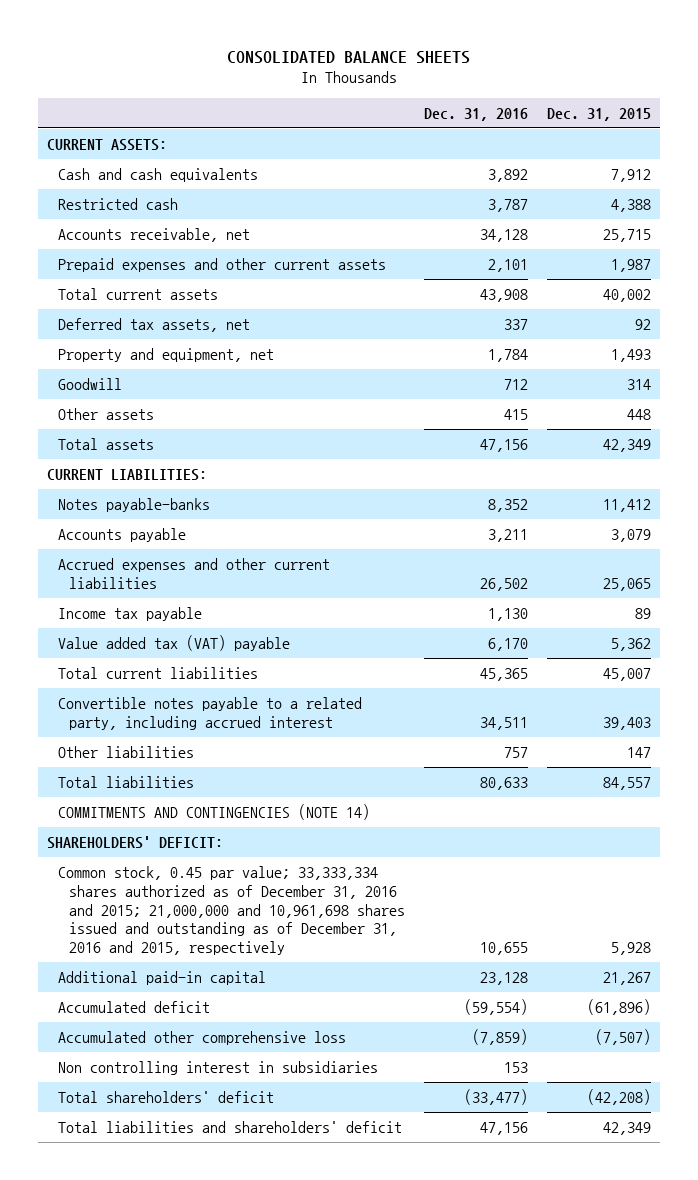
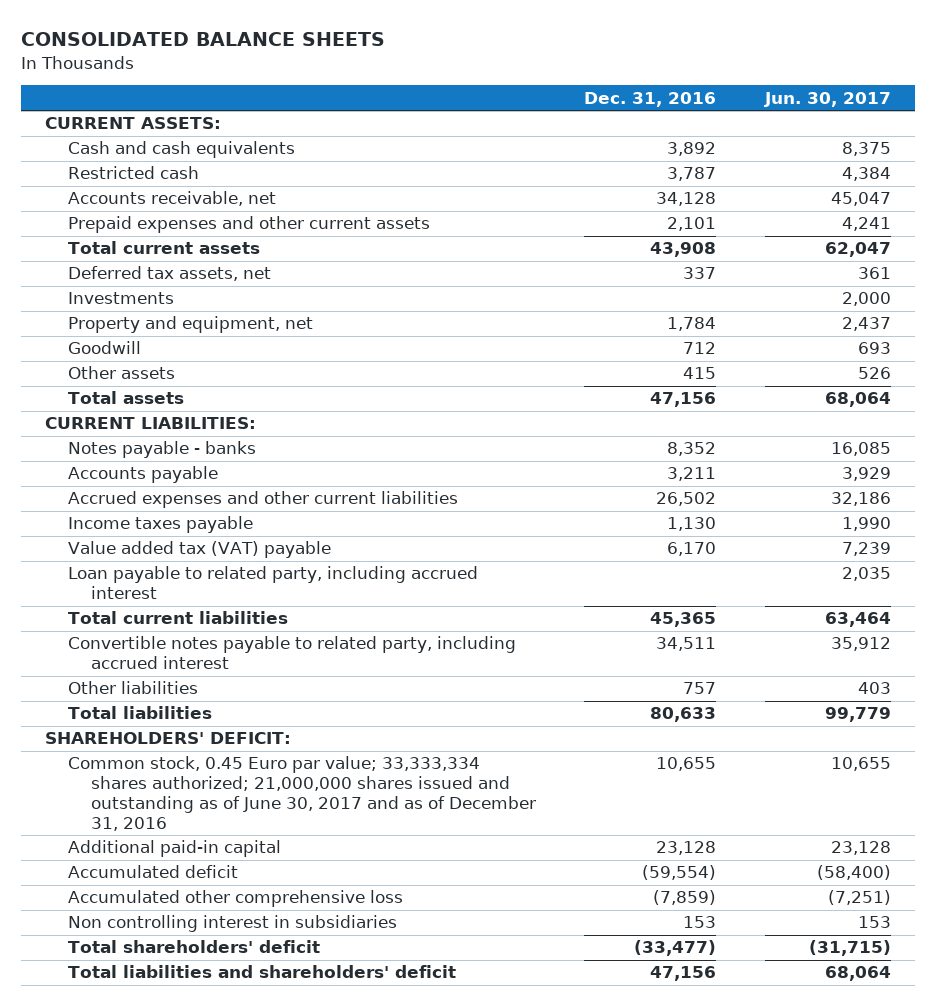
- | Dec. 31, 2016 | Dec. 31, 2015
+ | Dec. 31, 2016 | Jun. 30, 2017
+ Investments | | 2,000
- Notes payable-banks | 8,352 | 11,412
+ Notes payable - banks | 8,352 | 16,085
- Income tax payable | 1,130 | 89
+ Income taxes payable | 1,130 | 1,990
+ Loan payable to related party, including accrued interest | | 2,035
- Convertible notes payable to a related party, including accrued interest | 34,511 | 39,403
+ Convertible notes payable to related party, including accrued interest | 34,511 | 35,912
- COMMITMENTS AND CONTINGENCIES (NOTE 14)
- Common stock, 0.45 par value; 33,333,334 shares authorized as of December 31, 2016 and 2015; 21,000,000 and 10,961,698 shares issued and outstanding as of December 31, 2016 and 2015, respectively | 10,655 | 5,928
+ Common stock, 0.45 Euro par value; 33,333,334 shares authorized; 21,000,000 shares issued and outstanding as of June 30, 2017 and as of December 31, 2016 | 10,655 | 10,655

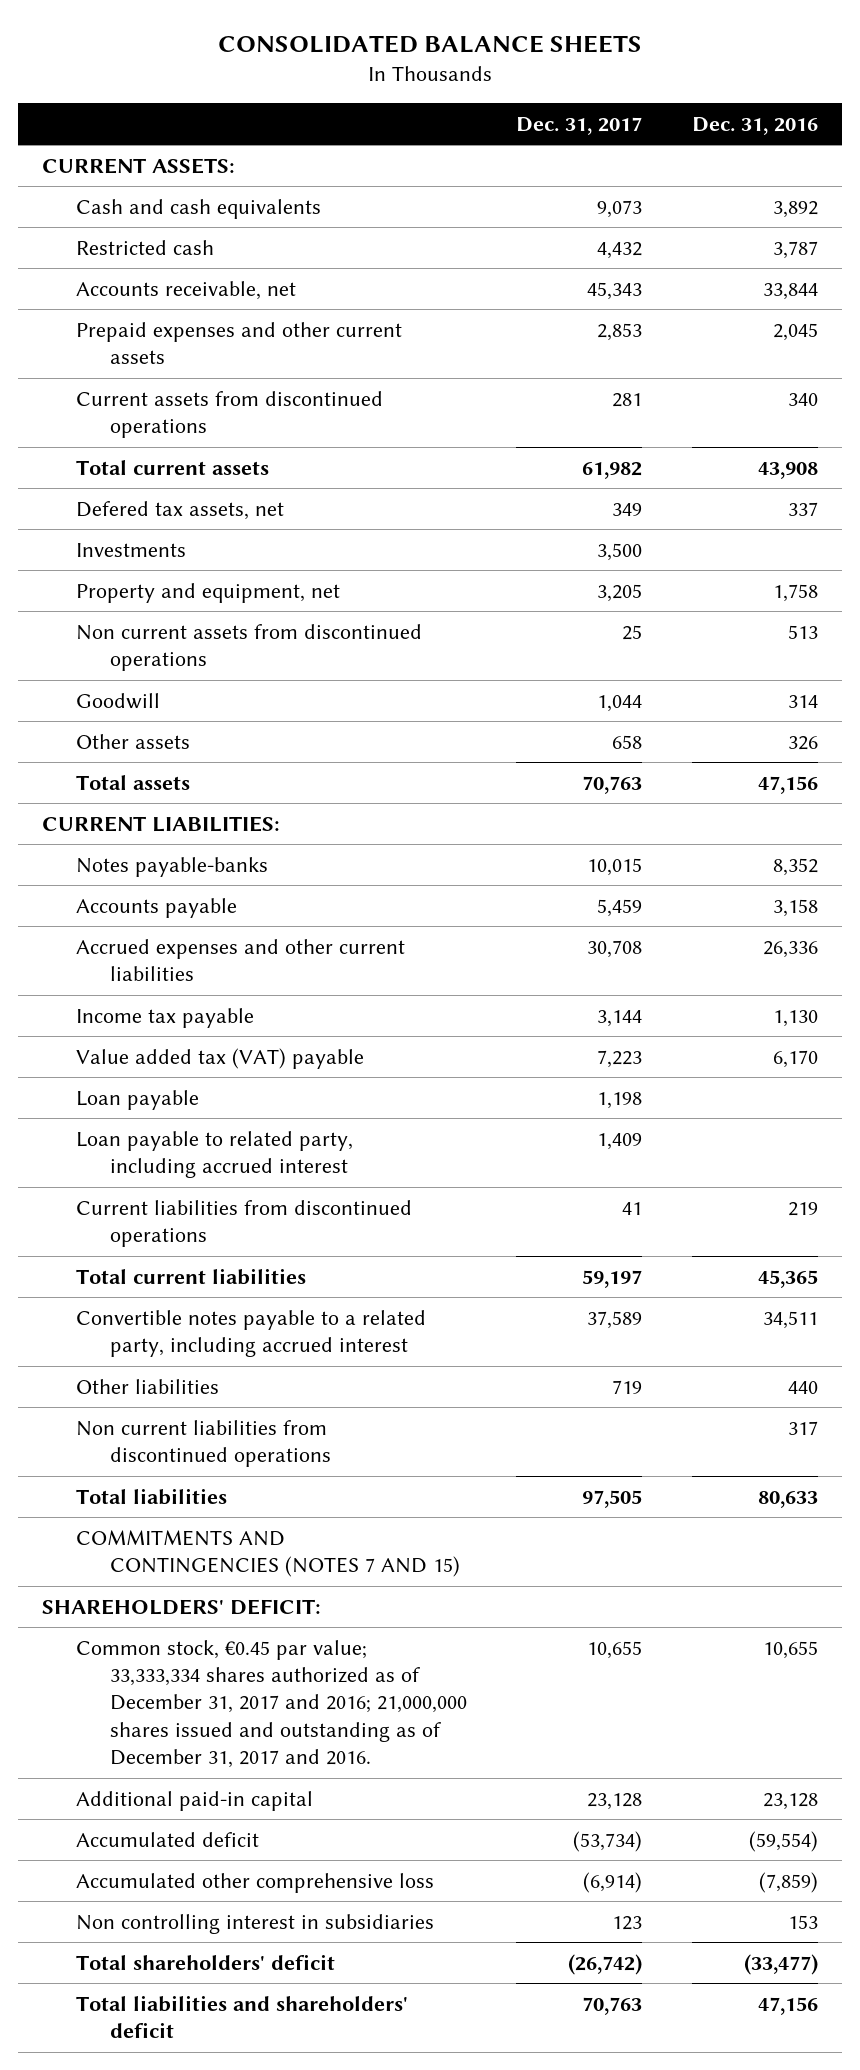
- | Dec. 31, 2016 | Jun. 30, 2017
+ | Dec. 31, 2017 | Dec. 31, 2016
- Accounts receivable, net | 34,128 | 45,047
- Prepaid expenses and other current assets | 2,101 | 4,241
+ Accounts receivable, net | 45,343 | 33,844
+ Prepaid expenses and other current assets | 2,853 | 2,045
+ Current assets from discontinued operations | 281 | 340
- Deferred tax assets, net | 337 | 361
+ Defered tax assets, net | 349 | 337
- Property and equipment, net | 1,784 | 2,437
- Goodwill | 712 | 693
- Other assets | 415 | 526
+ Property and equipment, net | 3,205 | 1,758
+ Non current assets from discontinued operations | 25 | 513
+ Goodwill | 1,044 | 314
+ Other assets | 658 | 326
- Notes payable - banks | 8,352 | 16,085
- Accounts payable | 3,211 | 3,929
- Accrued expenses and other current liabilities | 26,502 | 32,186
- Income taxes payable | 1,130 | 1,990
+ Notes payable-banks | 10,015 | 8,352
+ Accounts payable | 5,459 | 3,158
+ Accrued expenses and other current liabilities | 30,708 | 26,336
+ Income tax payable | 3,144 | 1,130
+ Loan payable | 1,198 |
+ Current liabilities from discontinued operations | 41 | 219
- Convertible notes payable to related party, including accrued interest | 34,511 | 35,912
- Other liabilities | 757 | 403
+ Convertible notes payable to a related party, including accrued interest | 37,589 | 34,511
+ Other liabilities | 719 | 440
+ Non current liabilities from discontinued operations | | 317
+ COMMITMENTS AND CONTINGENCIES (NOTES 7 AND 15)
- Common stock, 0.45 Euro par value; 33,333,334 shares authorized; 21,000,000 shares issued and outstanding as of June 30, 2017 and as of December 31, 2016 | 10,655 | 10,655
+ Common stock, €0.45 par value; 33,333,334 shares authorized as of December 31, 2017 and 2016; 21,000,000 shares issued and outstanding as of December 31, 2017 and 2016. | 10,655 | 10,655

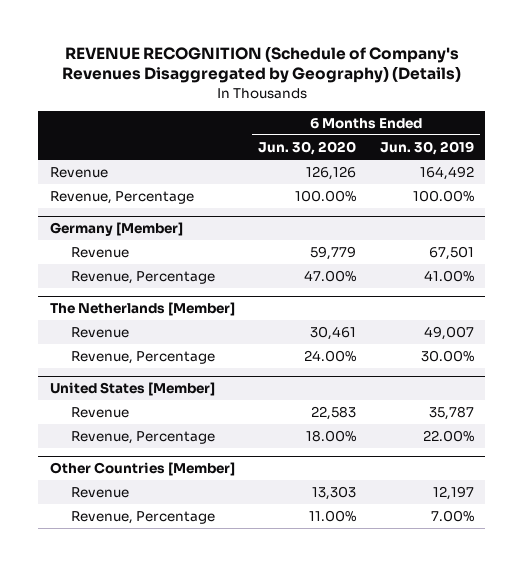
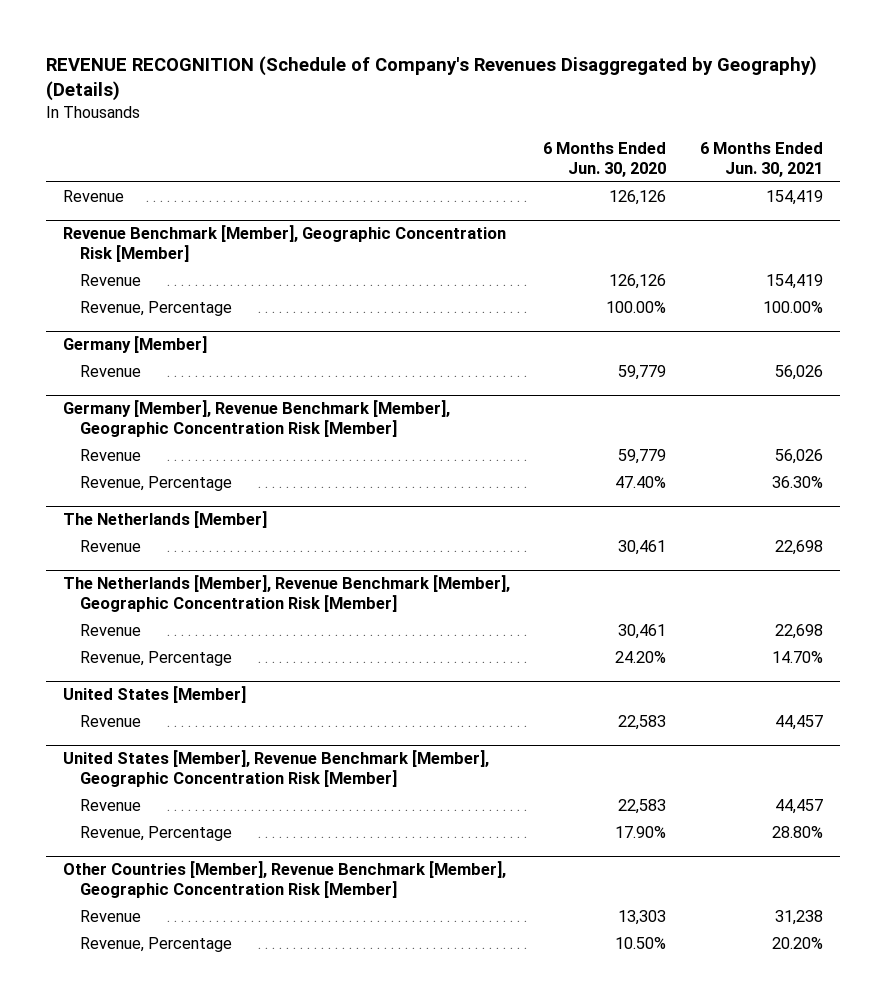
- | 6 Months Ended Jun. 30, 2020 | 6 Months Ended Jun. 30, 2019
+ | 6 Months Ended Jun. 30, 2020 | 6 Months Ended Jun. 30, 2021
+ Revenue Benchmark [Member], Geographic Concentration Risk [Member]
+ Revenue | 126,126 | 154,419
@ Germany [Member]
- Revenue, Percentage | 47.00% | 41.00%
+ Germany [Member], Revenue Benchmark [Member], Geographic Concentration Risk [Member]
+ Revenue | 59,779 | 56,026
+ Revenue, Percentage | 47.40% | 36.30%
@ The Netherlands [Member]
- Revenue, Percentage | 24.00% | 30.00%
+ The Netherlands [Member], Revenue Benchmark [Member], Geographic Concentration Risk [Member]
+ Revenue | 30,461 | 22,698
+ Revenue, Percentage | 24.20% | 14.70%
@ United States [Member]
- Revenue, Percentage | 18.00% | 22.00%
- Other Countries [Member]
+ United States [Member], Revenue Benchmark [Member], Geographic Concentration Risk [Member]
+ Revenue | 22,583 | 44,457
+ Revenue, Percentage | 17.90% | 28.80%
+ Other Countries [Member], Revenue Benchmark [Member], Geographic Concentration Risk [Member]
- Revenue, Percentage | 11.00% | 7.00%
+ Revenue, Percentage | 10.50% | 20.20%

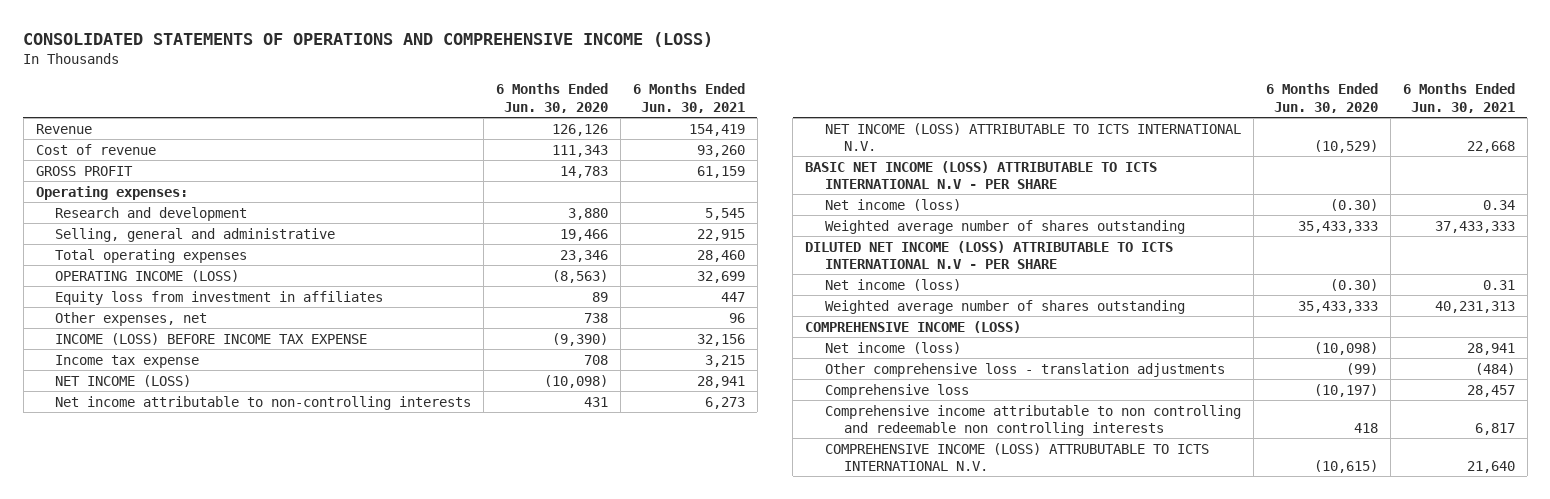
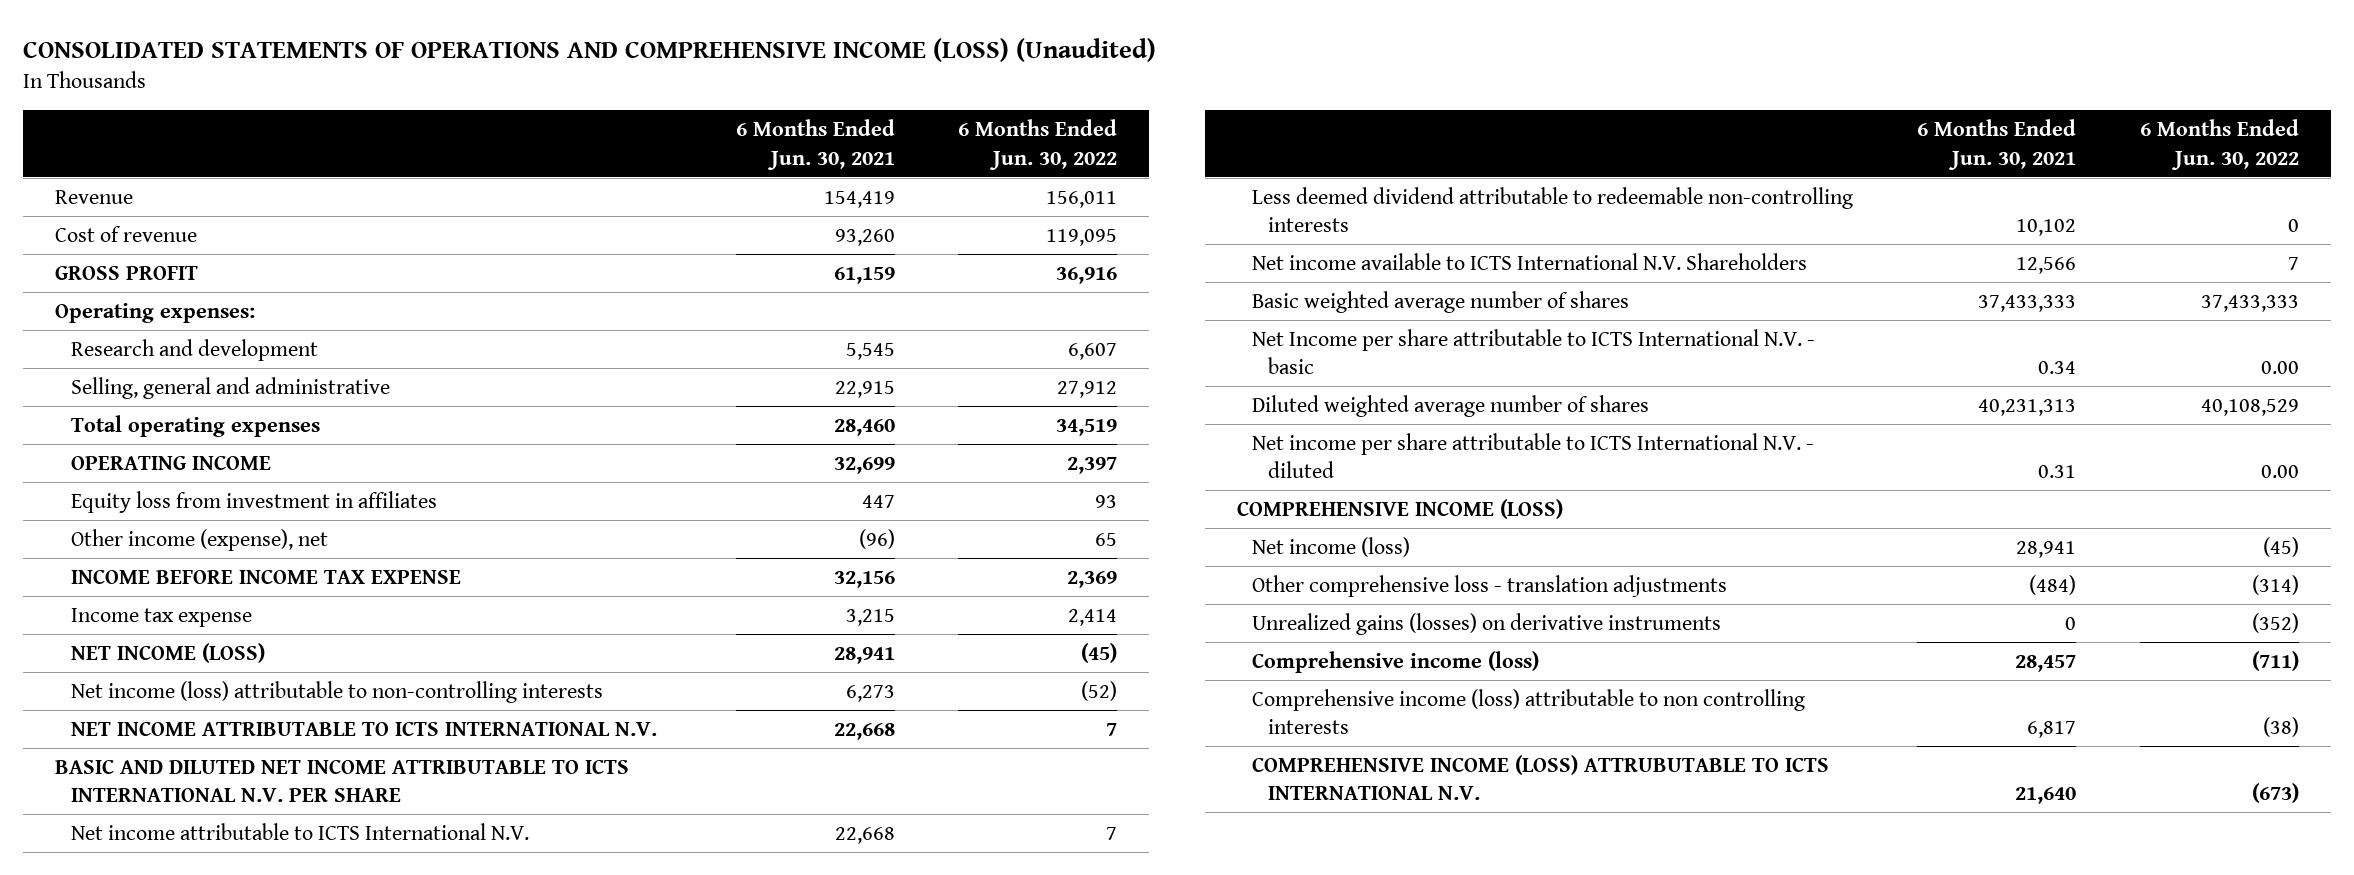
- CONSOLIDATED STATEMENTS OF OPERATIONS AND COMPREHENSIVE INCOME (LOSS)
+ CONSOLIDATED STATEMENTS OF OPERATIONS AND COMPREHENSIVE INCOME (LOSS) (Unaudited)
- | 6 Months Ended Jun. 30, 2020 | 6 Months Ended Jun. 30, 2021
+ | 6 Months Ended Jun. 30, 2021 | 6 Months Ended Jun. 30, 2022
- OPERATING INCOME (LOSS) | (8,563) | 32,699
+ OPERATING INCOME | 32,699 | 2,397
- Other expenses, net | 738 | 96
- INCOME (LOSS) BEFORE INCOME TAX EXPENSE | (9,390) | 32,156
+ Other income (expense), net | (96) | 65
+ INCOME BEFORE INCOME TAX EXPENSE | 32,156 | 2,369
- Net income attributable to non-controlling interests | 431 | 6,273
- NET INCOME (LOSS) ATTRIBUTABLE TO ICTS INTERNATIONAL N.V. | (10,529) | 22,668
- BASIC NET INCOME (LOSS) ATTRIBUTABLE TO ICTS INTERNATIONAL N.V - PER SHARE
- Net income (loss) | (0.30) | 0.34
- Weighted average number of shares outstanding | 35,433,333 | 37,433,333
- DILUTED NET INCOME (LOSS) ATTRIBUTABLE TO ICTS INTERNATIONAL N.V - PER SHARE
- Net income (loss) | (0.30) | 0.31
- Weighted average number of shares outstanding | 35,433,333 | 40,231,313
+ Net income (loss) attributable to non-controlling interests | 6,273 | (52)
+ NET INCOME ATTRIBUTABLE TO ICTS INTERNATIONAL N.V. | 22,668 | 7
+ BASIC AND DILUTED NET INCOME ATTRIBUTABLE TO ICTS INTERNATIONAL N.V. PER SHARE
+ Net income attributable to ICTS International N.V. | 22,668 | 7
+ Less deemed dividend attributable to redeemable non-controlling interests | 10,102 | 0
+ Net income available to ICTS International N.V. Shareholders | 12,566 | 7
+ Basic weighted average number of shares | 37,433,333 | 37,433,333
+ Net Income per share attributable to ICTS International N.V. - basic | 0.34 | 0.00
+ Diluted weighted average number of shares | 40,231,313 | 40,108,529
+ Net income per share attributable to ICTS International N.V. - diluted | 0.31 | 0.00
- Comprehensive loss | (10,197) | 28,457
- Comprehensive income attributable to non controlling and redeemable non controlling interests | 418 | 6,817
+ Unrealized gains (losses) on derivative instruments | 0 | (352)
+ Comprehensive income (loss) | 28,457 | (711)
+ Comprehensive income (loss) attributable to non controlling interests | 6,817 | (38)

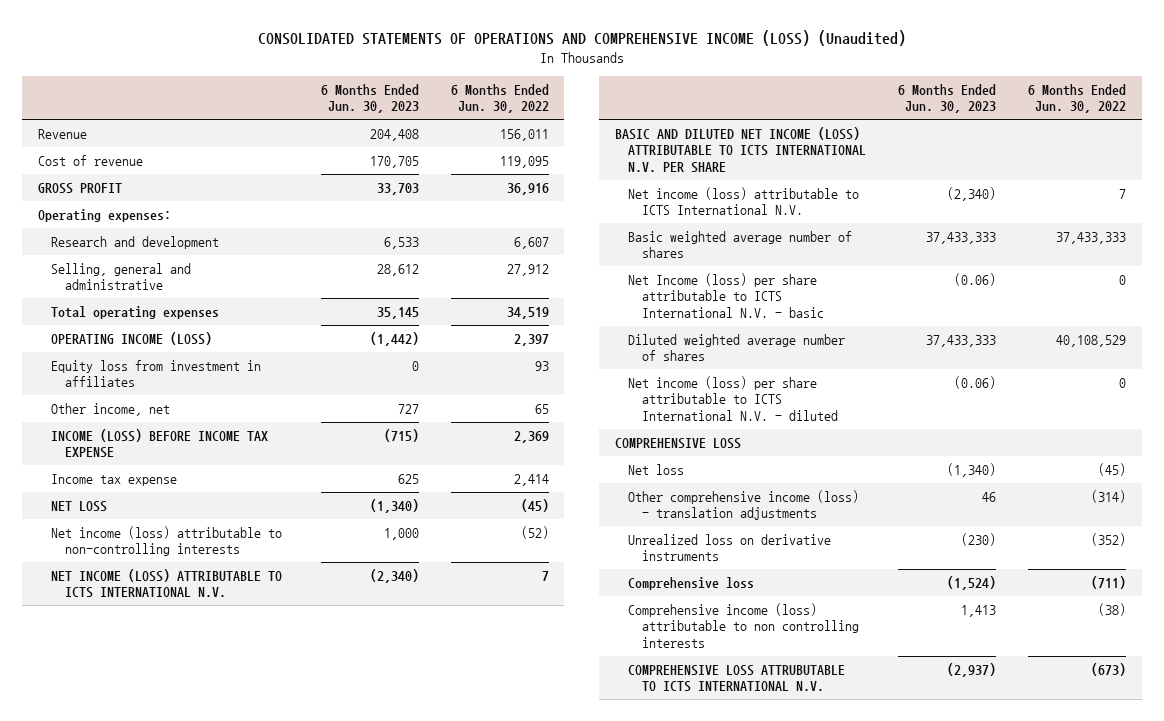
- | 6 Months Ended Jun. 30, 2021 | 6 Months Ended Jun. 30, 2022
+ | 6 Months Ended Jun. 30, 2023 | 6 Months Ended Jun. 30, 2022
- OPERATING INCOME | 32,699 | 2,397
+ OPERATING INCOME (LOSS) | (1,442) | 2,397
- Other income (expense), net | (96) | 65
- INCOME BEFORE INCOME TAX EXPENSE | 32,156 | 2,369
+ Other income, net | 727 | 65
+ INCOME (LOSS) BEFORE INCOME TAX EXPENSE | (715) | 2,369
- NET INCOME (LOSS) | 28,941 | (45)
+ NET LOSS | (1,340) | (45)
- NET INCOME ATTRIBUTABLE TO ICTS INTERNATIONAL N.V. | 22,668 | 7
- BASIC AND DILUTED NET INCOME ATTRIBUTABLE TO ICTS INTERNATIONAL N.V. PER SHARE
- Net income attributable to ICTS International N.V. | 22,668 | 7
- Less deemed dividend attributable to redeemable non-controlling interests | 10,102 | 0
- Net income available to ICTS International N.V. Shareholders | 12,566 | 7
+ NET INCOME (LOSS) ATTRIBUTABLE TO ICTS INTERNATIONAL N.V. | (2,340) | 7
+ BASIC AND DILUTED NET INCOME (LOSS) ATTRIBUTABLE TO ICTS INTERNATIONAL N.V. PER SHARE
+ Net income (loss) attributable to ICTS International N.V. | (2,340) | 7
- Net Income per share attributable to ICTS International N.V. - basic | 0.34 | 0.00
+ Net Income (loss) per share attributable to ICTS International N.V. - basic | (0.06) | 0
- Net income per share attributable to ICTS International N.V. - diluted | 0.31 | 0.00
- COMPREHENSIVE INCOME (LOSS)
- Net income (loss) | 28,941 | (45)
- Other comprehensive loss - translation adjustments | (484) | (314)
- Unrealized gains (losses) on derivative instruments | 0 | (352)
- Comprehensive income (loss) | 28,457 | (711)
+ Net income (loss) per share attributable to ICTS International N.V. - diluted | (0.06) | 0
+ COMPREHENSIVE LOSS
+ Net loss | (1,340) | (45)
+ Other comprehensive income (loss) - translation adjustments | 46 | (314)
+ Unrealized loss on derivative instruments | (230) | (352)
+ Comprehensive loss | (1,524) | (711)
- COMPREHENSIVE INCOME (LOSS) ATTRUBUTABLE TO ICTS INTERNATIONAL N.V. | 21,640 | (673)
+ COMPREHENSIVE LOSS ATTRUBUTABLE TO ICTS INTERNATIONAL N.V. | (2,937) | (673)

